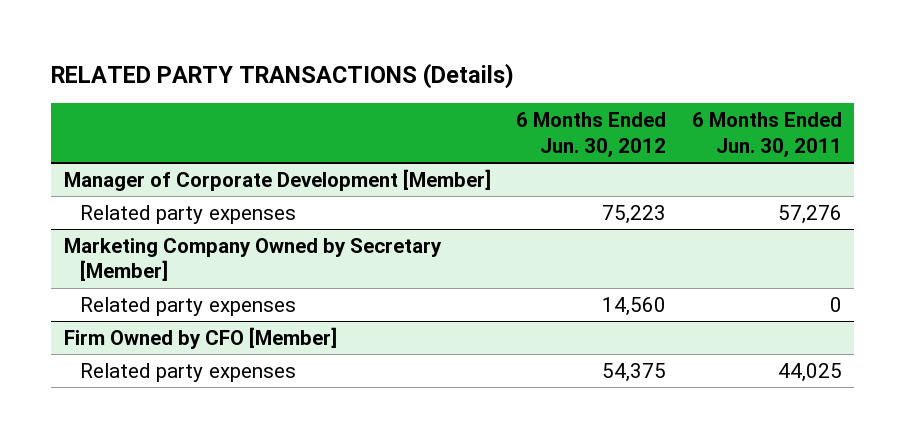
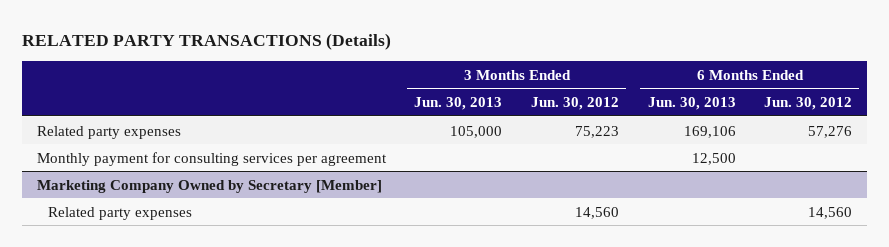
- | 6 Months Ended Jun. 30, 2012 | 6 Months Ended Jun. 30, 2011
+ | 3 Months Ended Jun. 30, 2013 | 3 Months Ended Jun. 30, 2012 | 6 Months Ended Jun. 30, 2013 | 6 Months Ended Jun. 30, 2012
- Manager of Corporate Development [Member]
- Related party expenses | 75,223 | 57,276
+ Related party expenses | 105,000 | 75,223 | 169,106 | 57,276
+ Monthly payment for consulting services per agreement | | | 12,500 |
- Firm Owned by CFO [Member]
- Related party expenses | 54,375 | 44,025

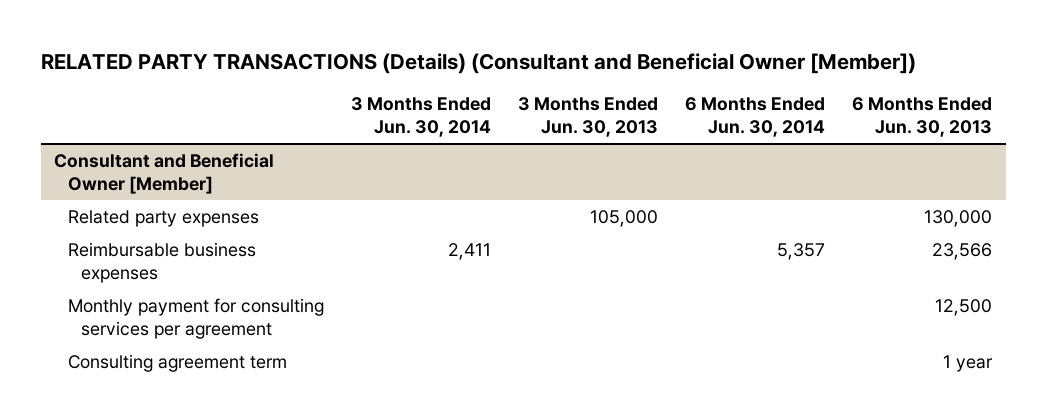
- RELATED PARTY TRANSACTIONS (Details)
+ RELATED PARTY TRANSACTIONS (Details) (Consultant and Beneficial Owner [Member])
- | 3 Months Ended Jun. 30, 2013 | 3 Months Ended Jun. 30, 2012 | 6 Months Ended Jun. 30, 2013 | 6 Months Ended Jun. 30, 2012
+ | 3 Months Ended Jun. 30, 2014 | 3 Months Ended Jun. 30, 2013 | 6 Months Ended Jun. 30, 2014 | 6 Months Ended Jun. 30, 2013
- Related party expenses | 105,000 | 75,223 | 169,106 | 57,276
+ Consultant and Beneficial Owner [Member]
+ Related party expenses | | 105,000 | | 130,000
+ Reimbursable business expenses | 2,411 | | 5,357 | 23,566
- Marketing Company Owned by Secretary [Member]
- Related party expenses | | 14,560 | | 14,560
+ Consulting agreement term | | | | 1 year

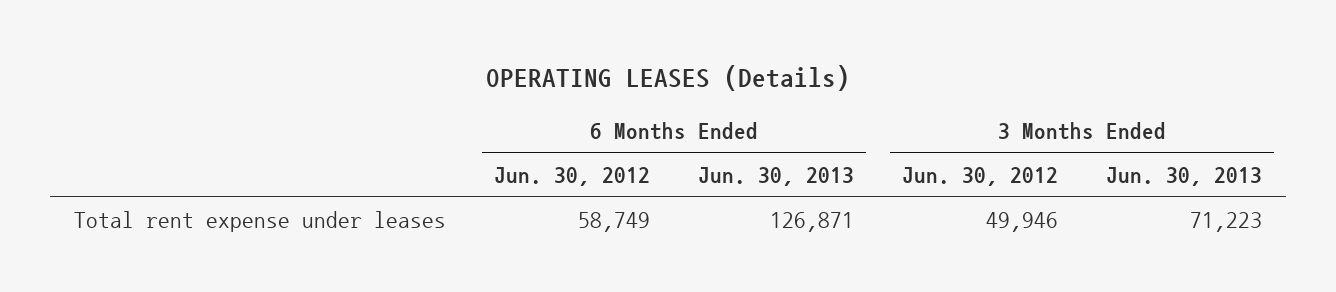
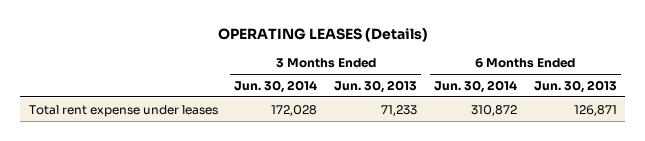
- | 6 Months Ended Jun. 30, 2012 | 6 Months Ended Jun. 30, 2013 | 3 Months Ended Jun. 30, 2012 | 3 Months Ended Jun. 30, 2013
+ | 3 Months Ended Jun. 30, 2014 | 3 Months Ended Jun. 30, 2013 | 6 Months Ended Jun. 30, 2014 | 6 Months Ended Jun. 30, 2013
- Total rent expense under leases | 58,749 | 126,871 | 49,946 | 71,223
+ Total rent expense under leases | 172,028 | 71,233 | 310,872 | 126,871

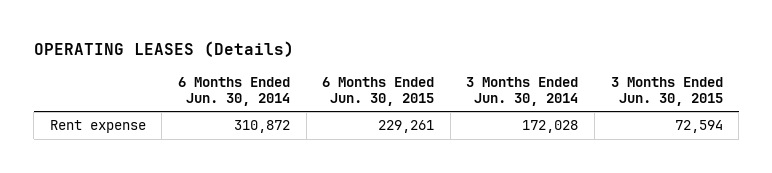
- | 3 Months Ended Jun. 30, 2014 | 3 Months Ended Jun. 30, 2013 | 6 Months Ended Jun. 30, 2014 | 6 Months Ended Jun. 30, 2013
+ | 6 Months Ended Jun. 30, 2014 | 6 Months Ended Jun. 30, 2015 | 3 Months Ended Jun. 30, 2014 | 3 Months Ended Jun. 30, 2015
- Total rent expense under leases | 172,028 | 71,233 | 310,872 | 126,871
+ Rent expense | 310,872 | 229,261 | 172,028 | 72,594

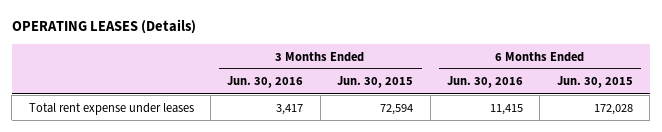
- | 6 Months Ended Jun. 30, 2014 | 6 Months Ended Jun. 30, 2015 | 3 Months Ended Jun. 30, 2014 | 3 Months Ended Jun. 30, 2015
+ | 3 Months Ended Jun. 30, 2016 | 3 Months Ended Jun. 30, 2015 | 6 Months Ended Jun. 30, 2016 | 6 Months Ended Jun. 30, 2015
- Rent expense | 310,872 | 229,261 | 172,028 | 72,594
+ Total rent expense under leases | 3,417 | 72,594 | 11,415 | 172,028

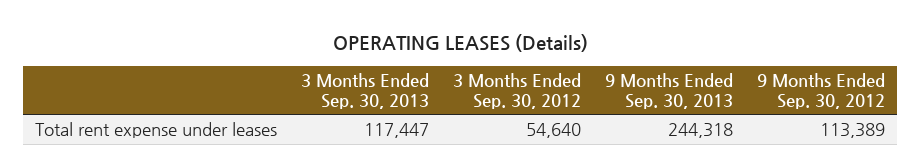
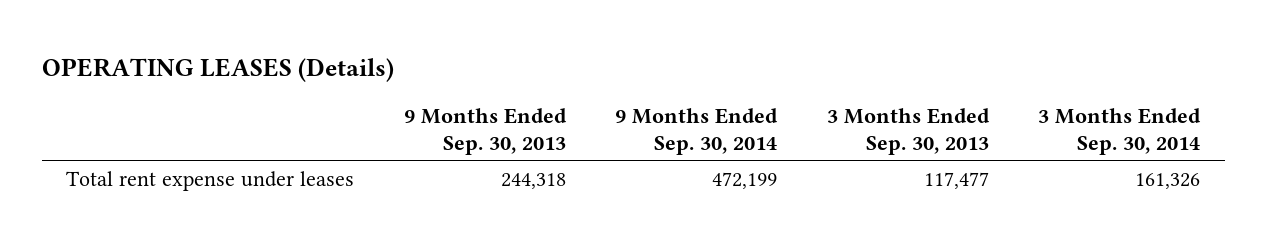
- | 3 Months Ended Sep. 30, 2013 | 3 Months Ended Sep. 30, 2012 | 9 Months Ended Sep. 30, 2013 | 9 Months Ended Sep. 30, 2012
+ | 9 Months Ended Sep. 30, 2013 | 9 Months Ended Sep. 30, 2014 | 3 Months Ended Sep. 30, 2013 | 3 Months Ended Sep. 30, 2014
- Total rent expense under leases | 117,447 | 54,640 | 244,318 | 113,389
+ Total rent expense under leases | 244,318 | 472,199 | 117,477 | 161,326

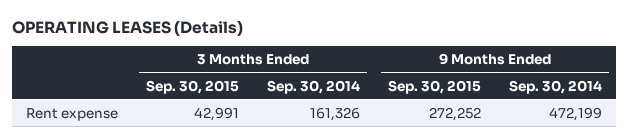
- | 9 Months Ended Sep. 30, 2013 | 9 Months Ended Sep. 30, 2014 | 3 Months Ended Sep. 30, 2013 | 3 Months Ended Sep. 30, 2014
+ | 3 Months Ended Sep. 30, 2015 | 3 Months Ended Sep. 30, 2014 | 9 Months Ended Sep. 30, 2015 | 9 Months Ended Sep. 30, 2014
- Total rent expense under leases | 244,318 | 472,199 | 117,477 | 161,326
+ Rent expense | 42,991 | 161,326 | 272,252 | 472,199

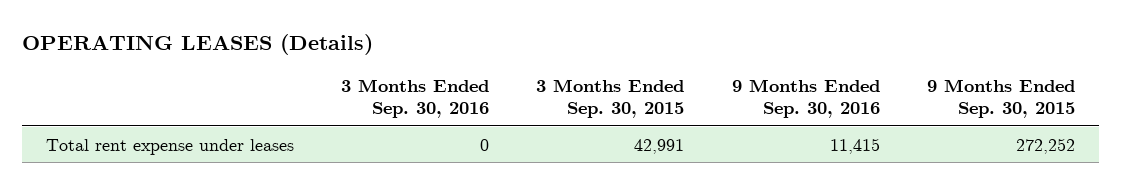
- | 3 Months Ended Sep. 30, 2015 | 3 Months Ended Sep. 30, 2014 | 9 Months Ended Sep. 30, 2015 | 9 Months Ended Sep. 30, 2014
+ | 3 Months Ended Sep. 30, 2016 | 3 Months Ended Sep. 30, 2015 | 9 Months Ended Sep. 30, 2016 | 9 Months Ended Sep. 30, 2015
- Rent expense | 42,991 | 161,326 | 272,252 | 472,199
+ Total rent expense under leases | 0 | 42,991 | 11,415 | 272,252

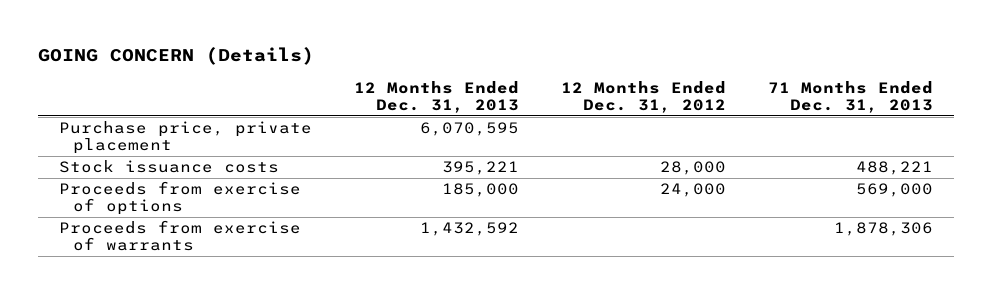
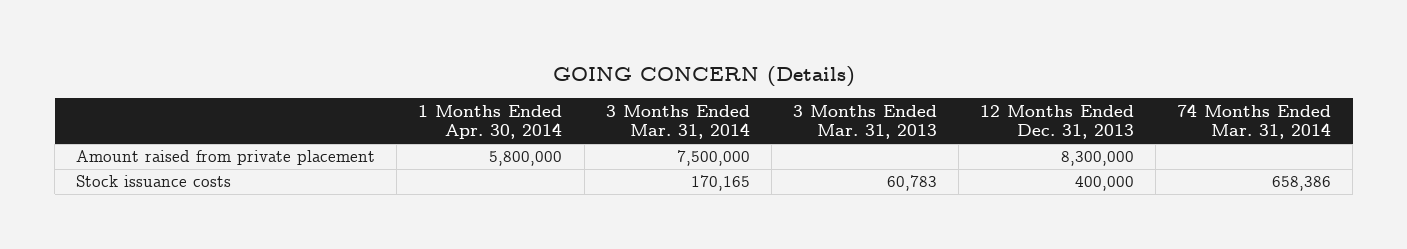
- | 12 Months Ended Dec. 31, 2013 | 12 Months Ended Dec. 31, 2012 | 71 Months Ended Dec. 31, 2013
+ | 1 Months Ended Apr. 30, 2014 | 3 Months Ended Mar. 31, 2014 | 3 Months Ended Mar. 31, 2013 | 12 Months Ended Dec. 31, 2013 | 74 Months Ended Mar. 31, 2014
- Purchase price, private placement | 6,070,595 | |
- Stock issuance costs | 395,221 | 28,000 | 488,221
- Proceeds from exercise of options | 185,000 | 24,000 | 569,000
- Proceeds from exercise of warrants | 1,432,592 | | 1,878,306
+ Amount raised from private placement | 5,800,000 | 7,500,000 | | 8,300,000 |
+ Stock issuance costs | | 170,165 | 60,783 | 400,000 | 658,386

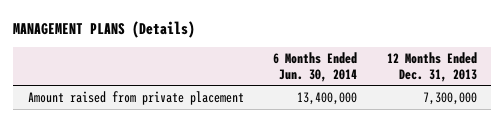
- GOING CONCERN (Details)
+ MANAGEMENT PLANS (Details)
- | 1 Months Ended Apr. 30, 2014 | 3 Months Ended Mar. 31, 2014 | 3 Months Ended Mar. 31, 2013 | 12 Months Ended Dec. 31, 2013 | 74 Months Ended Mar. 31, 2014
+ | 6 Months Ended Jun. 30, 2014 | 12 Months Ended Dec. 31, 2013
- Amount raised from private placement | 5,800,000 | 7,500,000 | | 8,300,000 |
- Stock issuance costs | | 170,165 | 60,783 | 400,000 | 658,386
+ Amount raised from private placement | 13,400,000 | 7,300,000

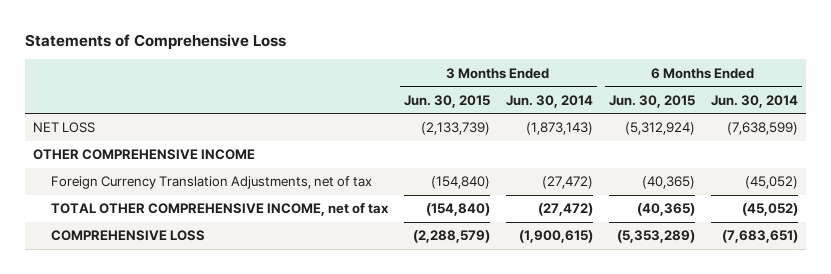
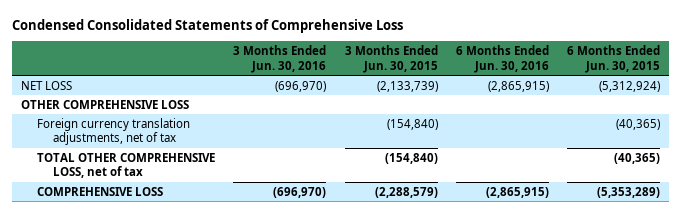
- Statements of Comprehensive Loss
+ Condensed Consolidated Statements of Comprehensive Loss
- | 3 Months Ended Jun. 30, 2015 | 3 Months Ended Jun. 30, 2014 | 6 Months Ended Jun. 30, 2015 | 6 Months Ended Jun. 30, 2014
+ | 3 Months Ended Jun. 30, 2016 | 3 Months Ended Jun. 30, 2015 | 6 Months Ended Jun. 30, 2016 | 6 Months Ended Jun. 30, 2015
- OTHER COMPREHENSIVE INCOME
- Foreign Currency Translation Adjustments, net of tax | (154,840) | (27,472) | (40,365) | (45,052)
- TOTAL OTHER COMPREHENSIVE INCOME, net of tax | (154,840) | (27,472) | (40,365) | (45,052)
+ OTHER COMPREHENSIVE LOSS
+ Foreign currency translation adjustments, net of tax | | (154,840) | | (40,365)
+ TOTAL OTHER COMPREHENSIVE LOSS, net of tax | | (154,840) | | (40,365)

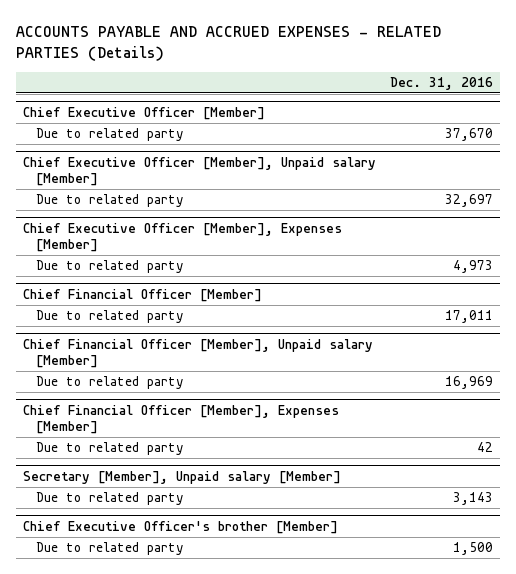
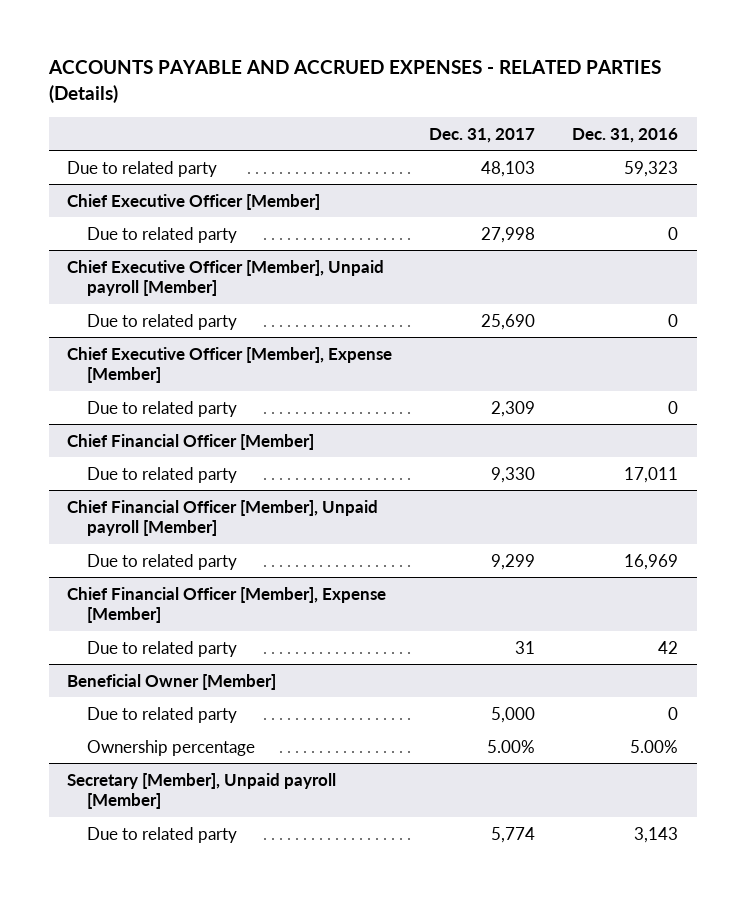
- | Dec. 31, 2016
+ | Dec. 31, 2017 | Dec. 31, 2016
+ Due to related party | 48,103 | 59,323
@ Chief Executive Officer [Member]
- Due to related party | 37,670
- Chief Executive Officer [Member], Unpaid salary [Member]
- Due to related party | 32,697
- Chief Executive Officer [Member], Expenses [Member]
- Due to related party | 4,973
@ Chief Executive Officer [Member]
+ Due to related party | 27,998 | 0
+ Chief Executive Officer [Member], Unpaid payroll [Member]
+ Due to related party | 25,690 | 0
+ Chief Executive Officer [Member], Expense [Member]
+ Due to related party | 2,309 | 0
- Chief Financial Officer [Member], Unpaid salary [Member]
+ Chief Financial Officer [Member], Unpaid payroll [Member]
- Chief Financial Officer [Member], Expenses [Member]
+ Chief Financial Officer [Member], Expense [Member]
- Secretary [Member], Unpaid salary [Member]
+ Beneficial Owner [Member]
+ Due to related party | 5,000 | 0
+ Ownership percentage | 5.00% | 5.00%
+ Secretary [Member], Unpaid payroll [Member]
- Chief Executive Officer's brother [Member]
- Due to related party | 1,500

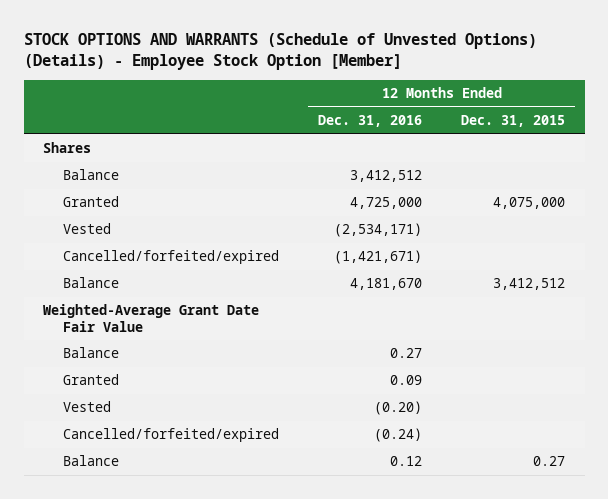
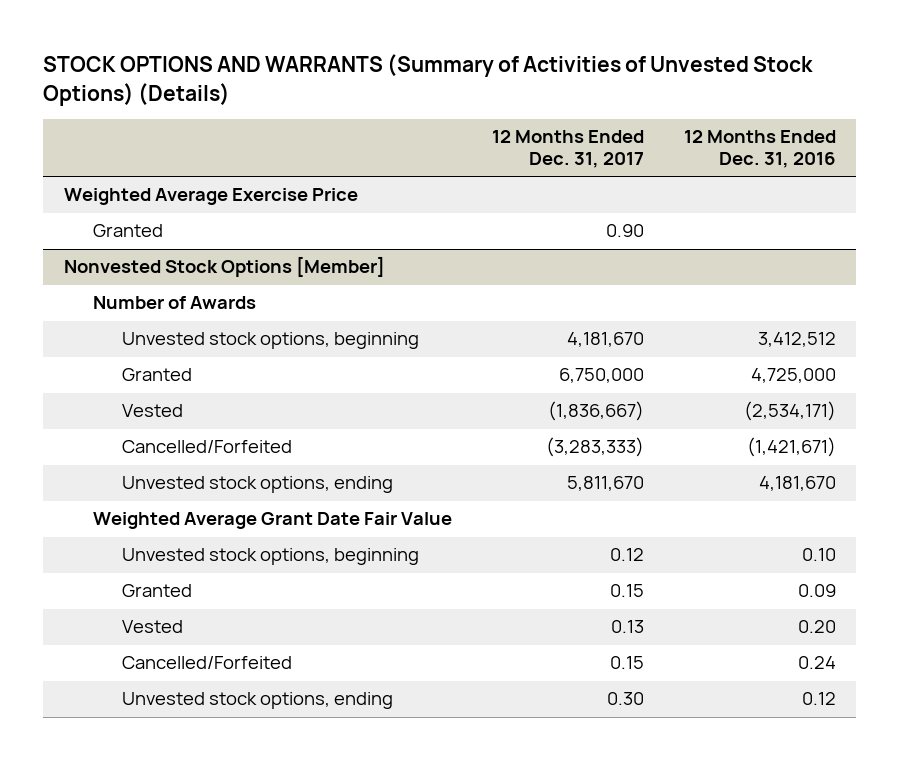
- STOCK OPTIONS AND WARRANTS (Schedule of Unvested Options) (Details) - Employee Stock Option [Member]
+ STOCK OPTIONS AND WARRANTS (Summary of Activities of Unvested Stock Options) (Details)
- | 12 Months Ended Dec. 31, 2016 | 12 Months Ended Dec. 31, 2015
+ | 12 Months Ended Dec. 31, 2017 | 12 Months Ended Dec. 31, 2016
- Shares
- Balance | 3,412,512 |
+ Weighted Average Exercise Price
+ Granted | 0.90 |
+ Nonvested Stock Options [Member]
+ Number of Awards
+ Unvested stock options, beginning | 4,181,670 | 3,412,512
- Cancelled/forfeited/expired | (1,421,671) |
- Balance | 4,181,670 | 3,412,512
- Weighted-Average Grant Date Fair Value
- Balance | 0.27 |
+ Cancelled/Forfeited | (3,283,333) | (1,421,671)
+ Unvested stock options, ending | 5,811,670 | 4,181,670
+ Weighted Average Grant Date Fair Value
+ Unvested stock options, beginning | 0.12 | 0.10
- Vested | (0.20) |
- Cancelled/forfeited/expired | (0.24) |
- Balance | 0.12 | 0.27
+ Vested | 0.13 | 0.20
+ Cancelled/Forfeited | 0.15 | 0.24
+ Unvested stock options, ending | 0.30 | 0.12

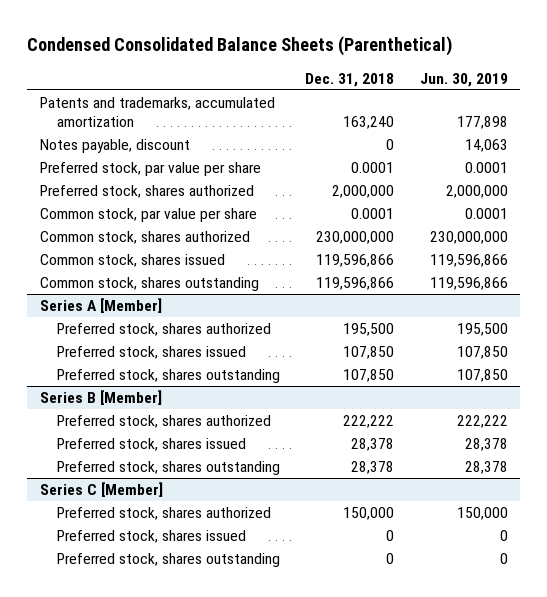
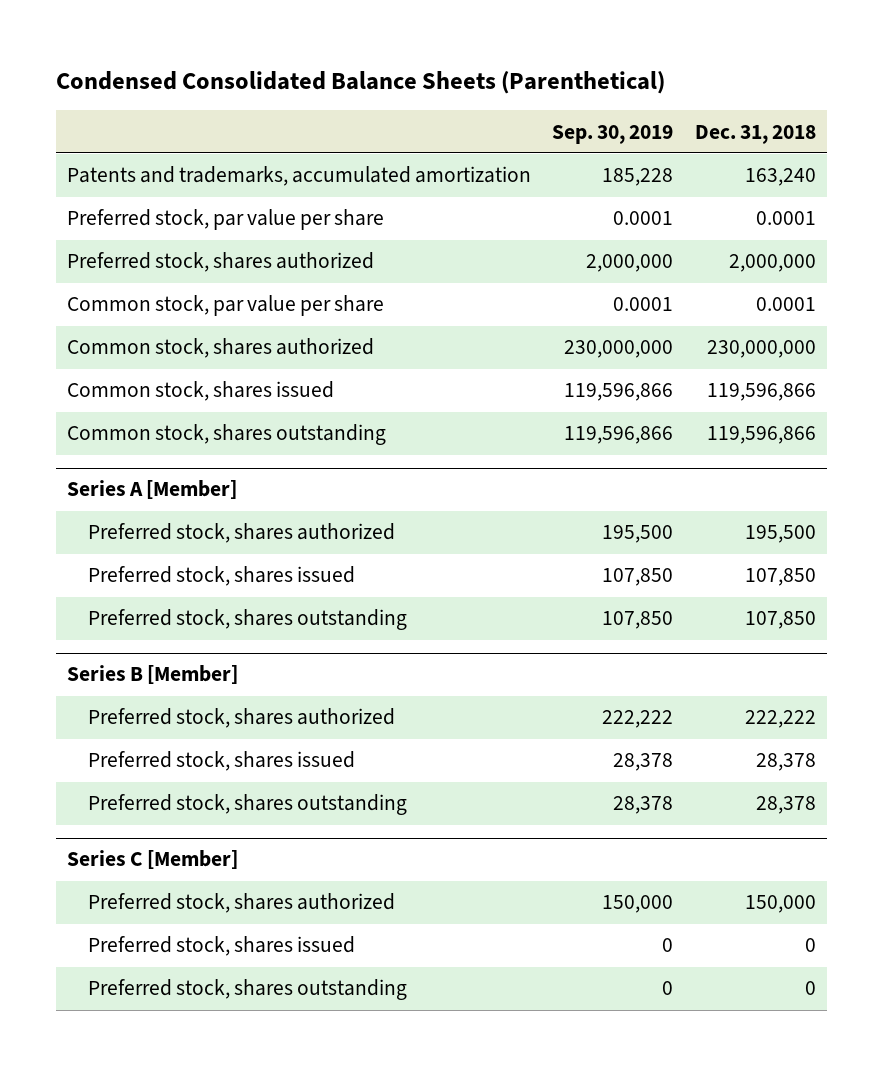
- | Dec. 31, 2018 | Jun. 30, 2019
+ | Sep. 30, 2019 | Dec. 31, 2018
- Notes payable, discount | 0 | 14,063

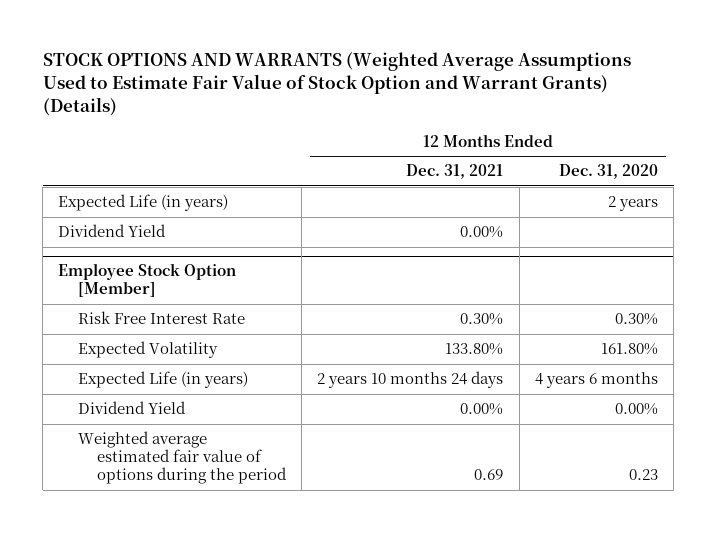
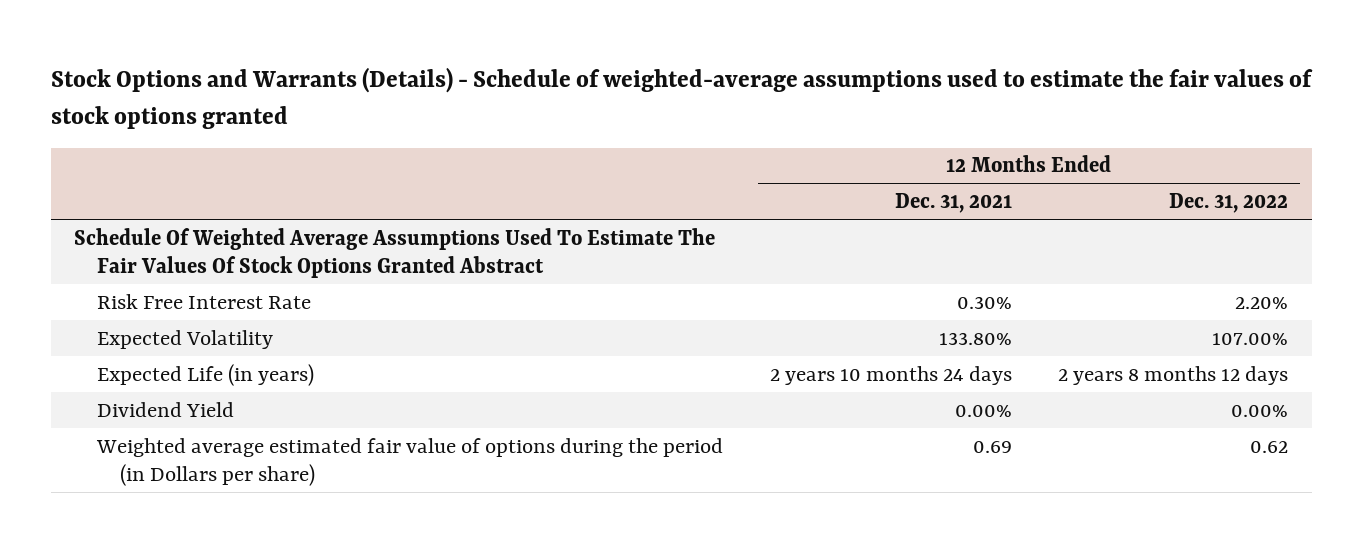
- STOCK OPTIONS AND WARRANTS (Weighted Average Assumptions Used to Estimate Fair Value of Stock Option and Warrant Grants) (Details)
+ Stock Options and Warrants (Details) - Schedule of weighted-average assumptions used to estimate the fair values of stock options granted
- | 12 Months Ended Dec. 31, 2021 | 12 Months Ended Dec. 31, 2020
+ | 12 Months Ended Dec. 31, 2021 | 12 Months Ended Dec. 31, 2022
- Expected Life (in years) | | 2 years
- Dividend Yield | 0.00% |
- Employee Stock Option [Member]
+ Schedule Of Weighted Average Assumptions Used To Estimate The Fair Values Of Stock Options Granted Abstract
- Weighted average estimated fair value of options during the period | 0.69 | 0.23
+ Weighted average estimated fair value of options during the period (in Dollars per share) | 0.69 | 0.62

